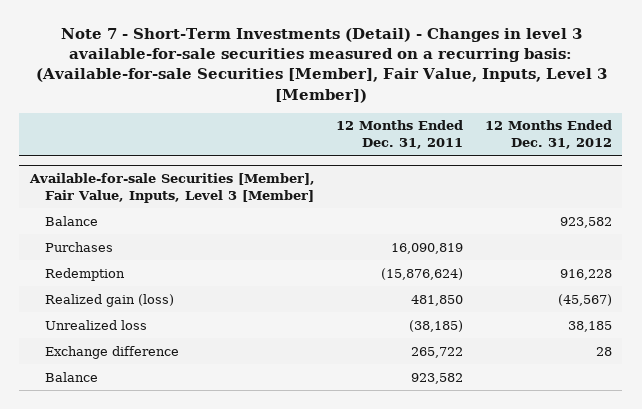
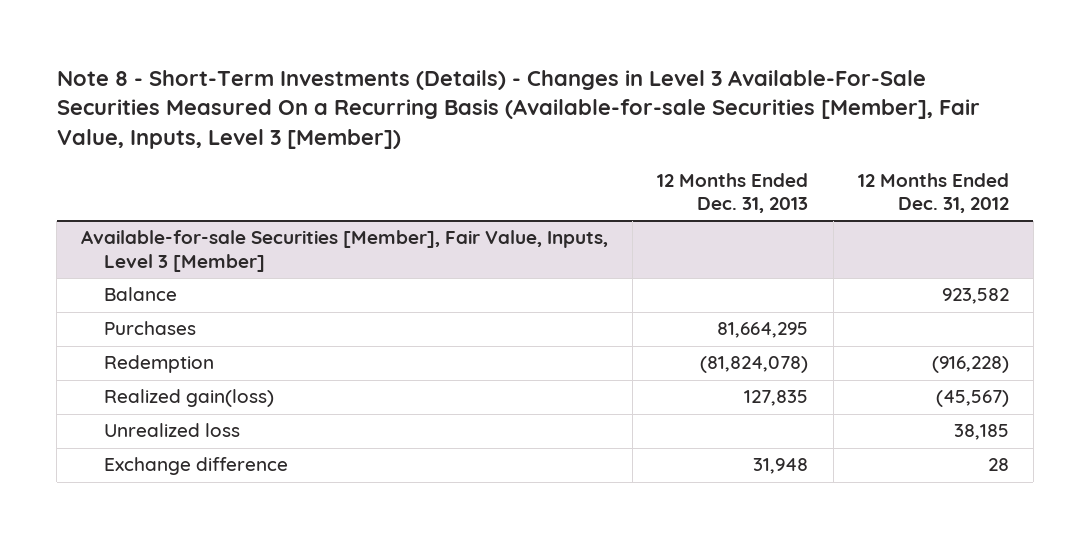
- Note 7 - Short-Term Investments (Detail) - Changes in level 3 available-for-sale securities measured on a recurring basis: (Available-for-sale Securities [Member], Fair Value, Inputs, Level 3 [Member])
+ Note 8 - Short-Term Investments (Details) - Changes in Level 3 Available-For-Sale Securities Measured On a Recurring Basis (Available-for-sale Securities [Member], Fair Value, Inputs, Level 3 [Member])
- | 12 Months Ended Dec. 31, 2011 | 12 Months Ended Dec. 31, 2012
+ | 12 Months Ended Dec. 31, 2013 | 12 Months Ended Dec. 31, 2012
@ Available-for-sale Securities [Member], Fair Value, Inputs, Level 3 [Member]
- Redemption | (15,876,624) | 916,228
- Realized gain (loss) | 481,850 | (45,567)
+ Redemption | (81,824,078) | (916,228)
+ Realized gain(loss) | 127,835 | (45,567)
- Balance | 923,582 |

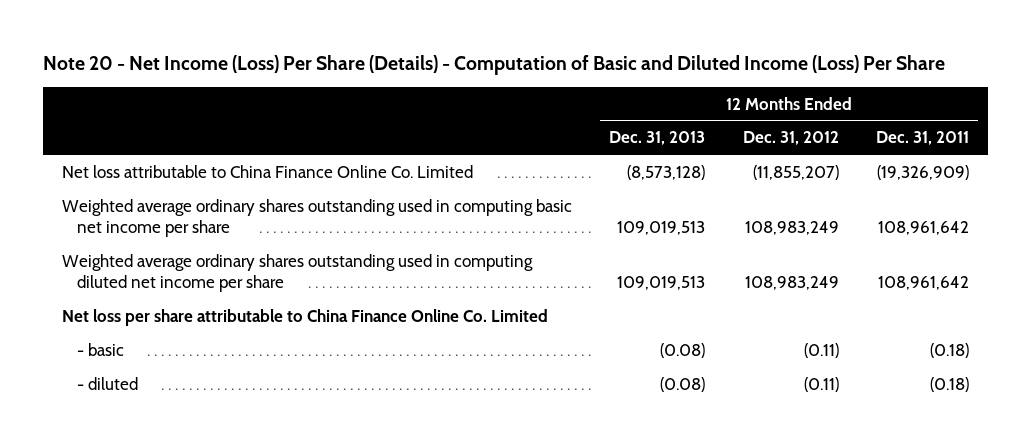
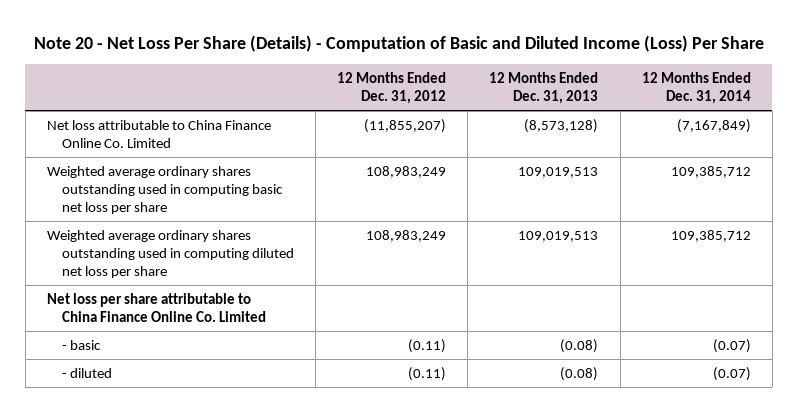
- Note 20 - Net Income (Loss) Per Share (Details) - Computation of Basic and Diluted Income (Loss) Per Share
+ Note 20 - Net Loss Per Share (Details) - Computation of Basic and Diluted Income (Loss) Per Share
- | 12 Months Ended Dec. 31, 2013 | 12 Months Ended Dec. 31, 2012 | 12 Months Ended Dec. 31, 2011
+ | 12 Months Ended Dec. 31, 2012 | 12 Months Ended Dec. 31, 2013 | 12 Months Ended Dec. 31, 2014
- Weighted average ordinary shares outstanding used in computing basic net income per share | 109,019,513 | 108,983,249 | 108,961,642
- Weighted average ordinary shares outstanding used in computing diluted net income per share | 109,019,513 | 108,983,249 | 108,961,642
+ Weighted average ordinary shares outstanding used in computing basic net loss per share | 108,983,249 | 109,019,513 | 109,385,712
+ Weighted average ordinary shares outstanding used in computing diluted net loss per share | 108,983,249 | 109,019,513 | 109,385,712

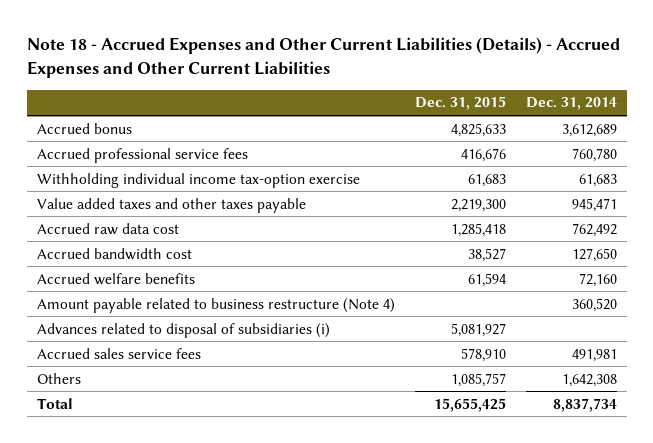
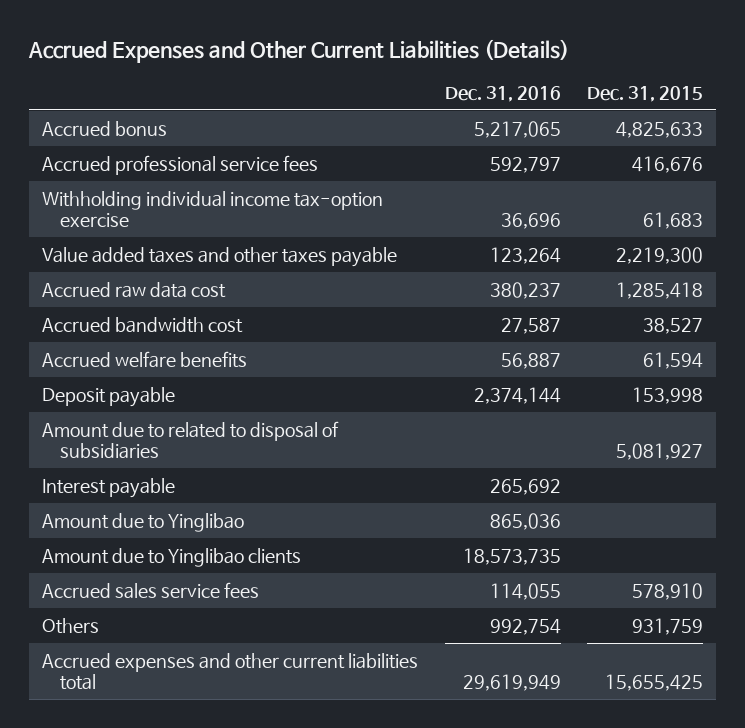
- Note 18 - Accrued Expenses and Other Current Liabilities (Details) - Accrued Expenses and Other Current Liabilities
+ Accrued Expenses and Other Current Liabilities (Details)
- | Dec. 31, 2015 | Dec. 31, 2014
+ | Dec. 31, 2016 | Dec. 31, 2015
- Amount payable related to business restructure (Note 4) | | 360,520
- Advances related to disposal of subsidiaries (i) | 5,081,927 |
+ Deposit payable | 2,374,144 | 153,998
+ Amount due to related to disposal of subsidiaries | | 5,081,927
+ Interest payable | 265,692 |
+ Amount due to Yinglibao | 865,036 |
+ Amount due to Yinglibao clients | 18,573,735 |
- Others | 1,085,757 | 1,642,308
- Total | 15,655,425 | 8,837,734
+ Others | 992,754 | 931,759
+ Accrued expenses and other current liabilities total | 29,619,949 | 15,655,425

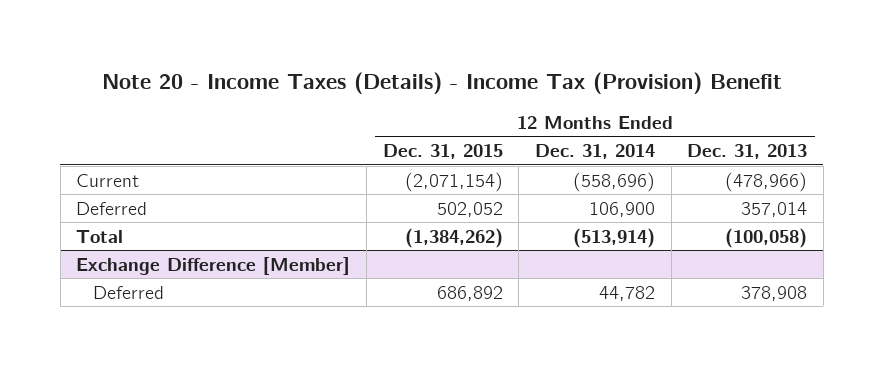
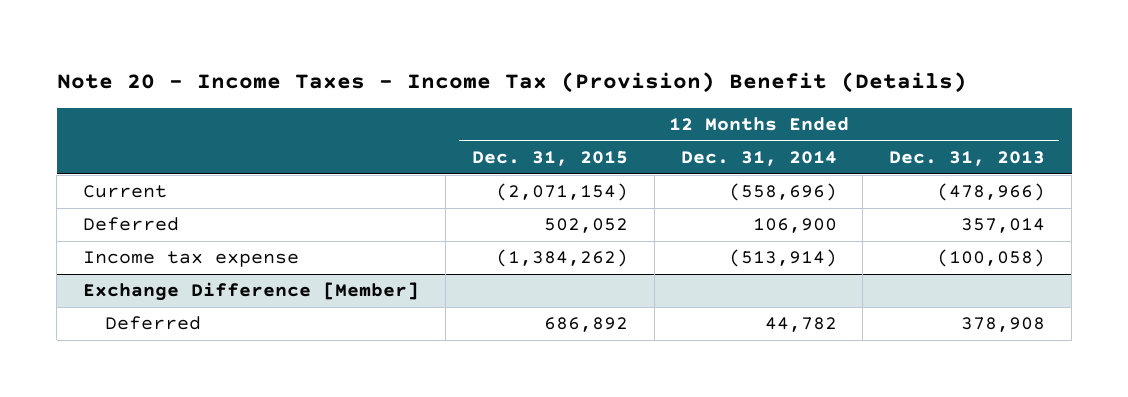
- Note 20 - Income Taxes (Details) - Income Tax (Provision) Benefit
+ Note 20 - Income Taxes - Income Tax (Provision) Benefit (Details)
- Total | (1,384,262) | (513,914) | (100,058)
+ Income tax expense | (1,384,262) | (513,914) | (100,058)

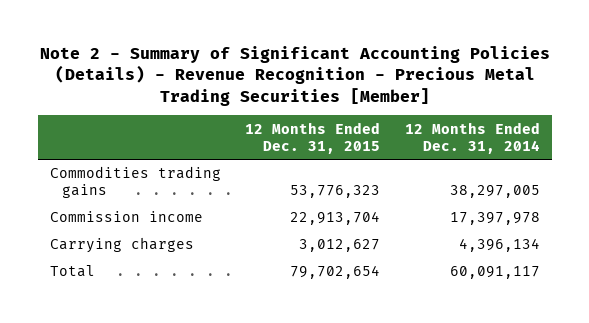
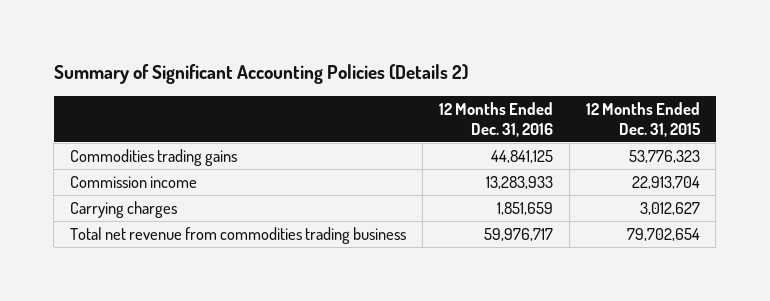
- Note 2 - Summary of Significant Accounting Policies (Details) - Revenue Recognition - Precious Metal Trading Securities [Member]
+ Summary of Significant Accounting Policies (Details 2)
- | 12 Months Ended Dec. 31, 2015 | 12 Months Ended Dec. 31, 2014
+ | 12 Months Ended Dec. 31, 2016 | 12 Months Ended Dec. 31, 2015
- Total | 79,702,654 | 60,091,117
+ Total net revenue from commodities trading business | 59,976,717 | 79,702,654

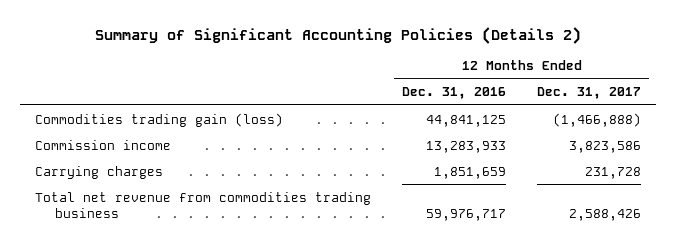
- | 12 Months Ended Dec. 31, 2016 | 12 Months Ended Dec. 31, 2015
+ | 12 Months Ended Dec. 31, 2016 | 12 Months Ended Dec. 31, 2017
- Commodities trading gains | 44,841,125 | 53,776,323
+ Commodities trading gain (loss) | 44,841,125 | (1,466,888)

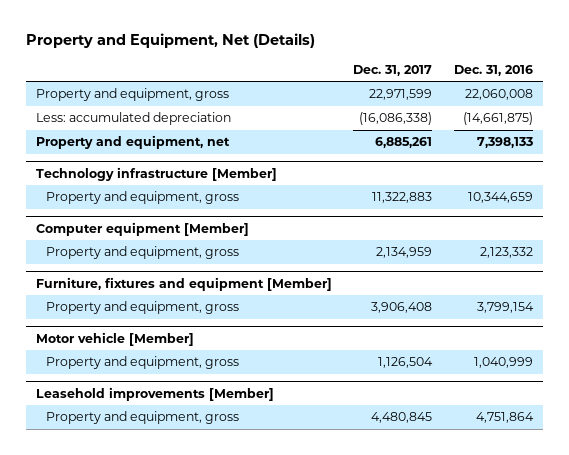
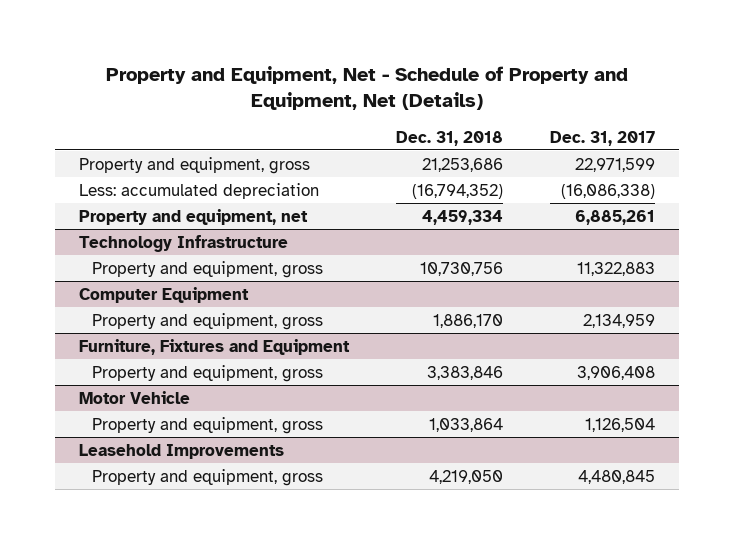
- Property and Equipment, Net (Details)
+ Property and Equipment, Net - Schedule of Property and Equipment, Net (Details)
- | Dec. 31, 2017 | Dec. 31, 2016
+ | Dec. 31, 2018 | Dec. 31, 2017
- Technology infrastructure [Member]
+ Technology Infrastructure
- Computer equipment [Member]
+ Computer Equipment
- Furniture, fixtures and equipment [Member]
+ Furniture, Fixtures and Equipment
- Motor vehicle [Member]
+ Motor Vehicle
- Leasehold improvements [Member]
+ Leasehold Improvements

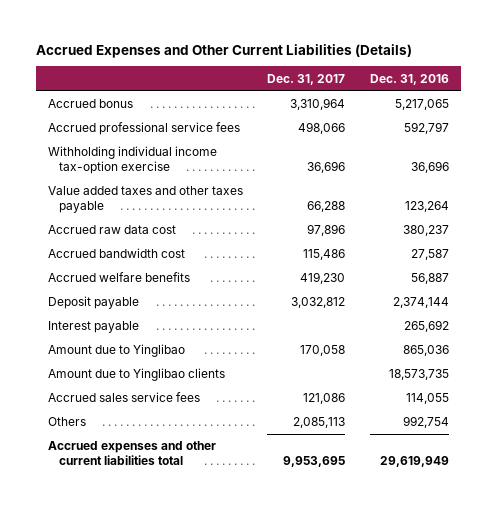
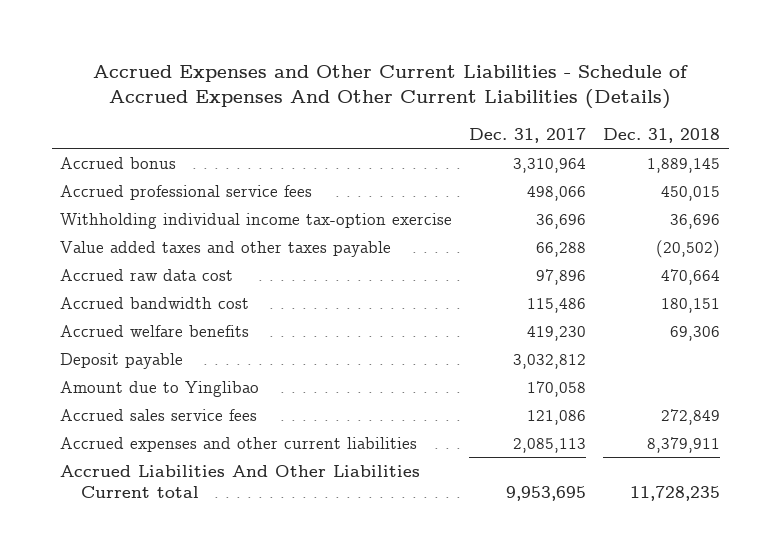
- Accrued Expenses and Other Current Liabilities (Details)
+ Accrued Expenses and Other Current Liabilities - Schedule of Accrued Expenses And Other Current Liabilities (Details)
- | Dec. 31, 2017 | Dec. 31, 2016
+ | Dec. 31, 2017 | Dec. 31, 2018
- Interest payable | | 265,692
- Amount due to Yinglibao clients | | 18,573,735
- Others | 2,085,113 | 992,754
- Accrued expenses and other current liabilities total | 9,953,695 | 29,619,949
+ Accrued expenses and other current liabilities | 2,085,113 | 8,379,911
+ Accrued Liabilities And Other Liabilities Current total | 9,953,695 | 11,728,235

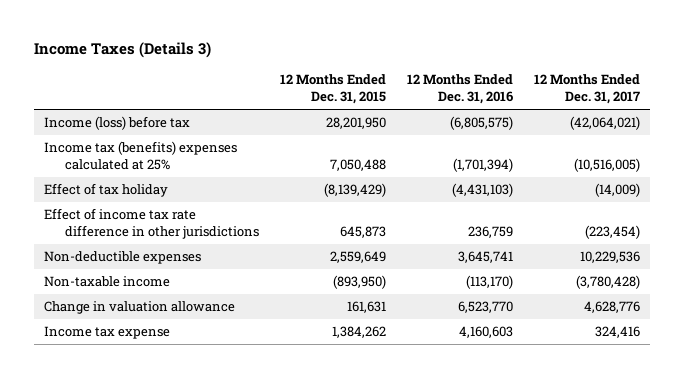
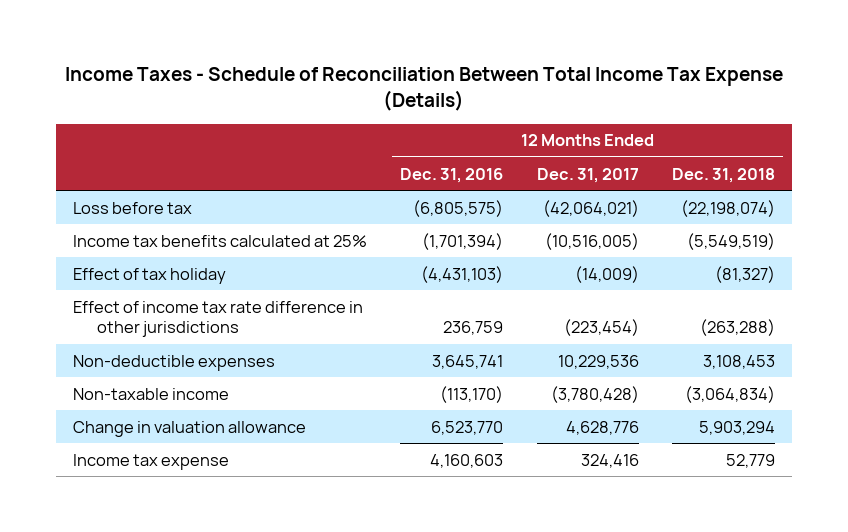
- Income Taxes (Details 3)
+ Income Taxes - Schedule of Reconciliation Between Total Income Tax Expense (Details)
- | 12 Months Ended Dec. 31, 2015 | 12 Months Ended Dec. 31, 2016 | 12 Months Ended Dec. 31, 2017
+ | 12 Months Ended Dec. 31, 2016 | 12 Months Ended Dec. 31, 2017 | 12 Months Ended Dec. 31, 2018
- Income (loss) before tax | 28,201,950 | (6,805,575) | (42,064,021)
- Income tax (benefits) expenses calculated at 25% | 7,050,488 | (1,701,394) | (10,516,005)
+ Loss before tax | (6,805,575) | (42,064,021) | (22,198,074)
+ Income tax benefits calculated at 25% | (1,701,394) | (10,516,005) | (5,549,519)

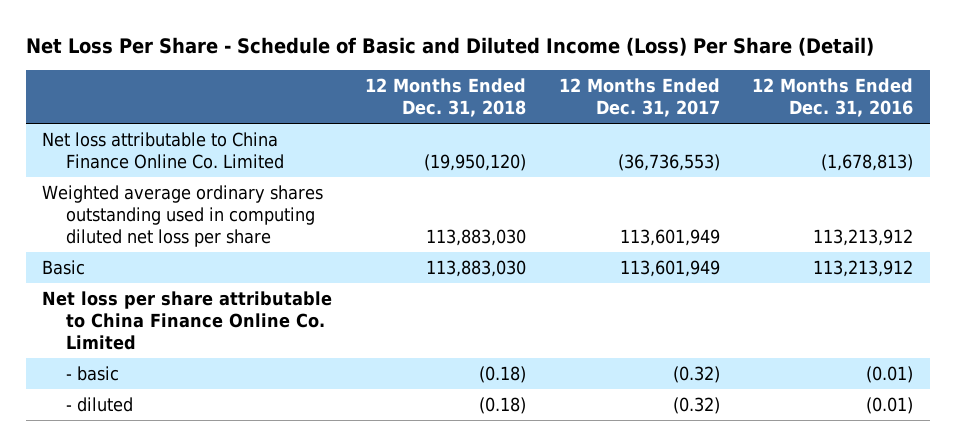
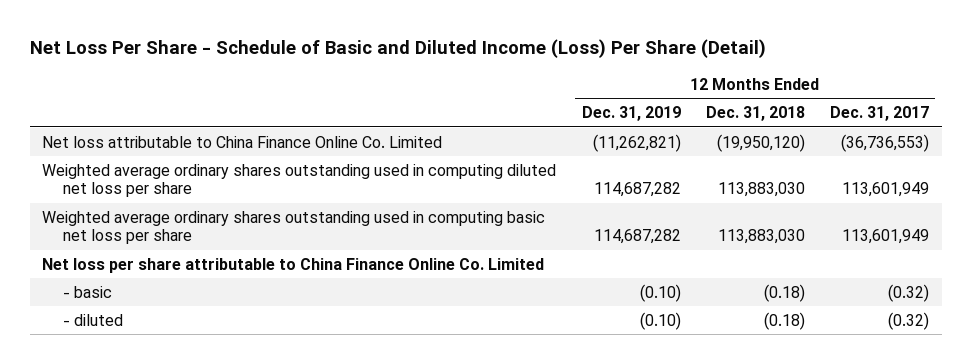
- | 12 Months Ended Dec. 31, 2018 | 12 Months Ended Dec. 31, 2017 | 12 Months Ended Dec. 31, 2016
+ | 12 Months Ended Dec. 31, 2019 | 12 Months Ended Dec. 31, 2018 | 12 Months Ended Dec. 31, 2017
- Basic | 113,883,030 | 113,601,949 | 113,213,912
+ Weighted average ordinary shares outstanding used in computing basic net loss per share | 114,687,282 | 113,883,030 | 113,601,949

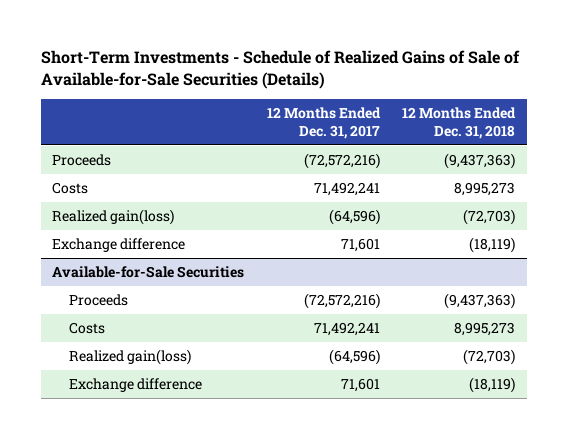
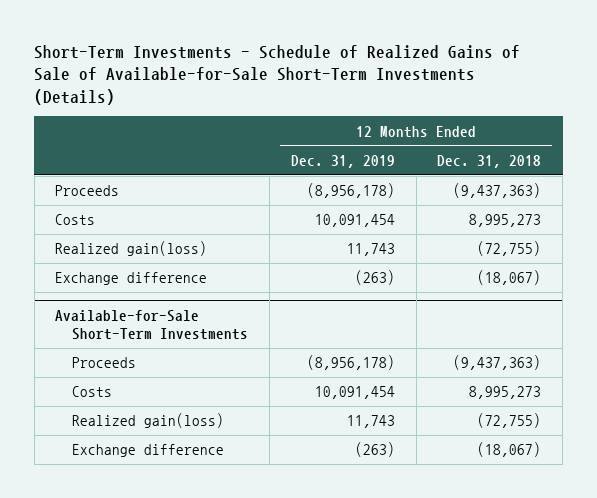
- Short-Term Investments - Schedule of Realized Gains of Sale of Available-for-Sale Securities (Details)
+ Short-Term Investments - Schedule of Realized Gains of Sale of Available-for-Sale Short-Term Investments (Details)
- | 12 Months Ended Dec. 31, 2017 | 12 Months Ended Dec. 31, 2018
+ | 12 Months Ended Dec. 31, 2019 | 12 Months Ended Dec. 31, 2018
- Realized gain(loss) | (64,596) | (72,703)
- Exchange difference | 71,601 | (18,119)
- Available-for-Sale Securities
+ Realized gain(loss) | 11,743 | (72,755)
+ Exchange difference | (263) | (18,067)
+ Available-for-Sale Short-Term Investments
- Realized gain(loss) | (64,596) | (72,703)
- Exchange difference | 71,601 | (18,119)
+ Realized gain(loss) | 11,743 | (72,755)
+ Exchange difference | (263) | (18,067)

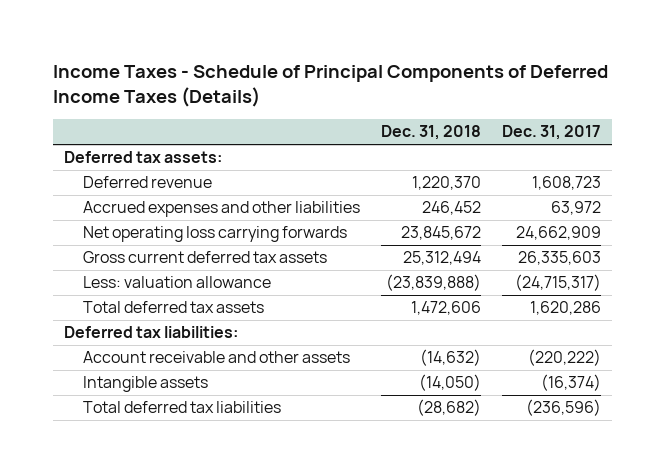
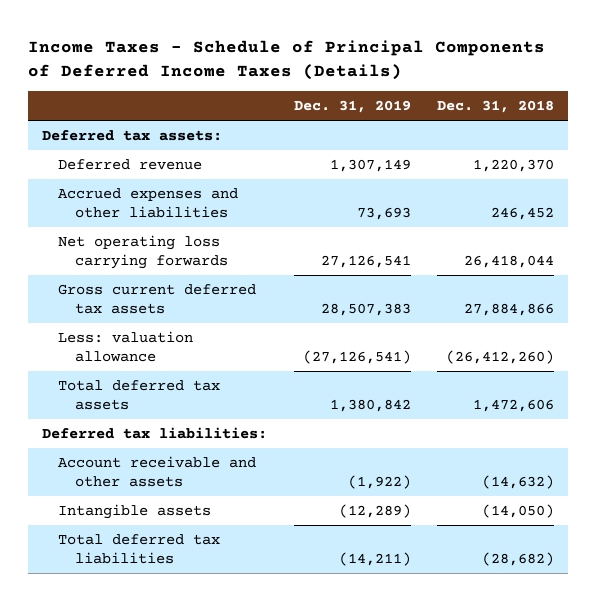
- | Dec. 31, 2018 | Dec. 31, 2017
+ | Dec. 31, 2019 | Dec. 31, 2018
- Net operating loss carrying forwards | 23,845,672 | 24,662,909
- Gross current deferred tax assets | 25,312,494 | 26,335,603
- Less: valuation allowance | (23,839,888) | (24,715,317)
+ Net operating loss carrying forwards | 27,126,541 | 26,418,044
+ Gross current deferred tax assets | 28,507,383 | 27,884,866
+ Less: valuation allowance | (27,126,541) | (26,412,260)

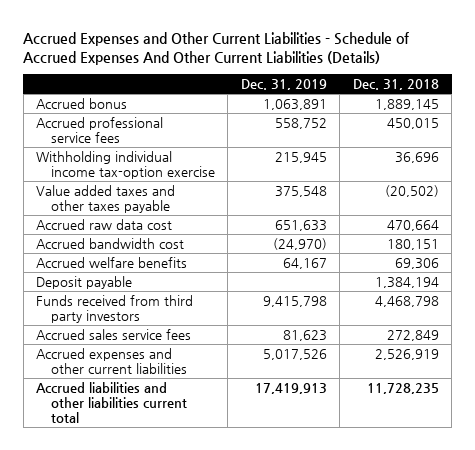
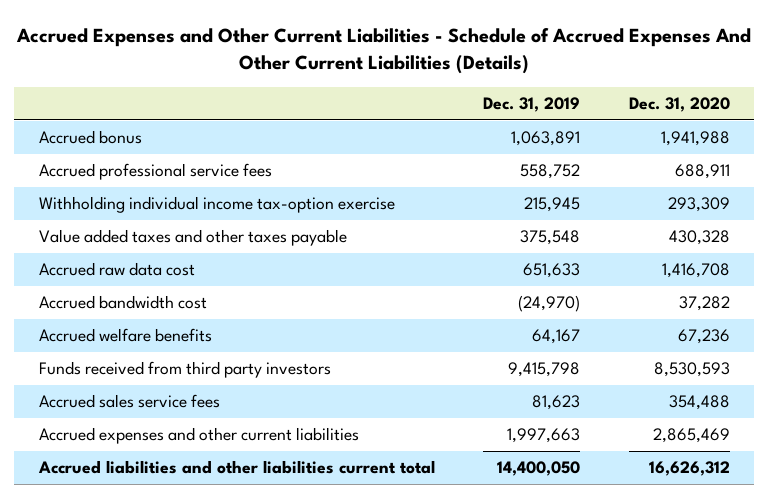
- | Dec. 31, 2019 | Dec. 31, 2018
+ | Dec. 31, 2019 | Dec. 31, 2020
- Deposit payable | | 1,384,194
- Accrued expenses and other current liabilities | 5,017,526 | 2,526,919
- Accrued liabilities and other liabilities current total | 17,419,913 | 11,728,235
+ Accrued expenses and other current liabilities | 1,997,663 | 2,865,469
+ Accrued liabilities and other liabilities current total | 14,400,050 | 16,626,312

